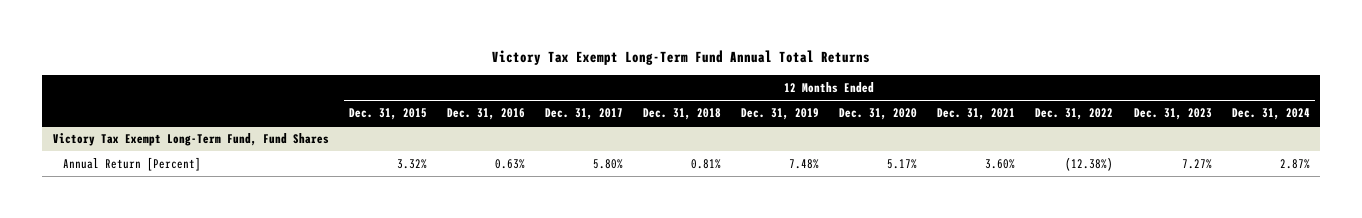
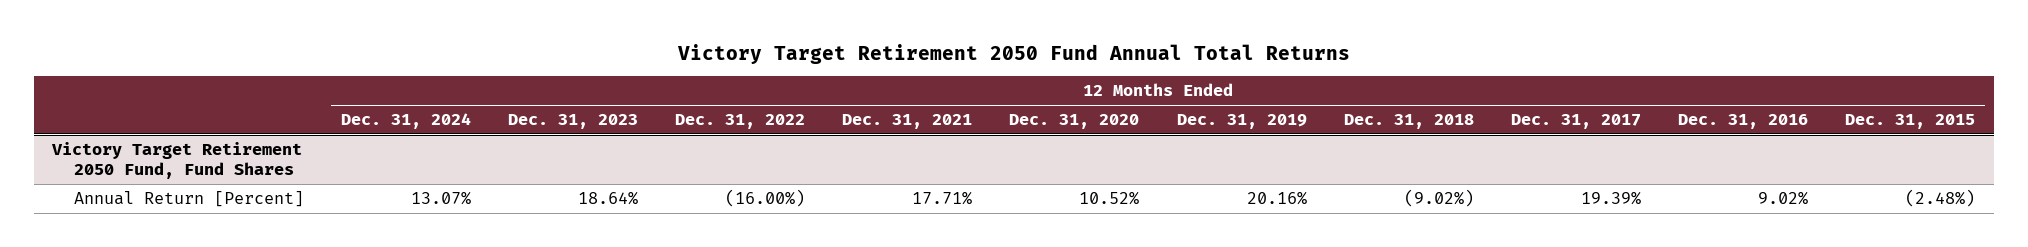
- Victory Tax Exempt Long-Term Fund Annual Total Returns
+ Victory Target Retirement 2050 Fund Annual Total Returns
- | 12 Months Ended Dec. 31, 2015 | 12 Months Ended Dec. 31, 2016 | 12 Months Ended Dec. 31, 2017 | 12 Months Ended Dec. 31, 2018 | 12 Months Ended Dec. 31, 2019 | 12 Months Ended Dec. 31, 2020 | 12 Months Ended Dec. 31, 2021 | 12 Months Ended Dec. 31, 2022 | 12 Months Ended Dec. 31, 2023 | 12 Months Ended Dec. 31, 2024
+ | 12 Months Ended Dec. 31, 2024 | 12 Months Ended Dec. 31, 2023 | 12 Months Ended Dec. 31, 2022 | 12 Months Ended Dec. 31, 2021 | 12 Months Ended Dec. 31, 2020 | 12 Months Ended Dec. 31, 2019 | 12 Months Ended Dec. 31, 2018 | 12 Months Ended Dec. 31, 2017 | 12 Months Ended Dec. 31, 2016 | 12 Months Ended Dec. 31, 2015
- Victory Tax Exempt Long-Term Fund, Fund Shares
- Annual Return [Percent] | 3.32% | 0.63% | 5.80% | 0.81% | 7.48% | 5.17% | 3.60% | (12.38%) | 7.27% | 2.87%
+ Victory Target Retirement 2050 Fund, Fund Shares
+ Annual Return [Percent] | 13.07% | 18.64% | (16.00%) | 17.71% | 10.52% | 20.16% | (9.02%) | 19.39% | 9.02% | (2.48%)

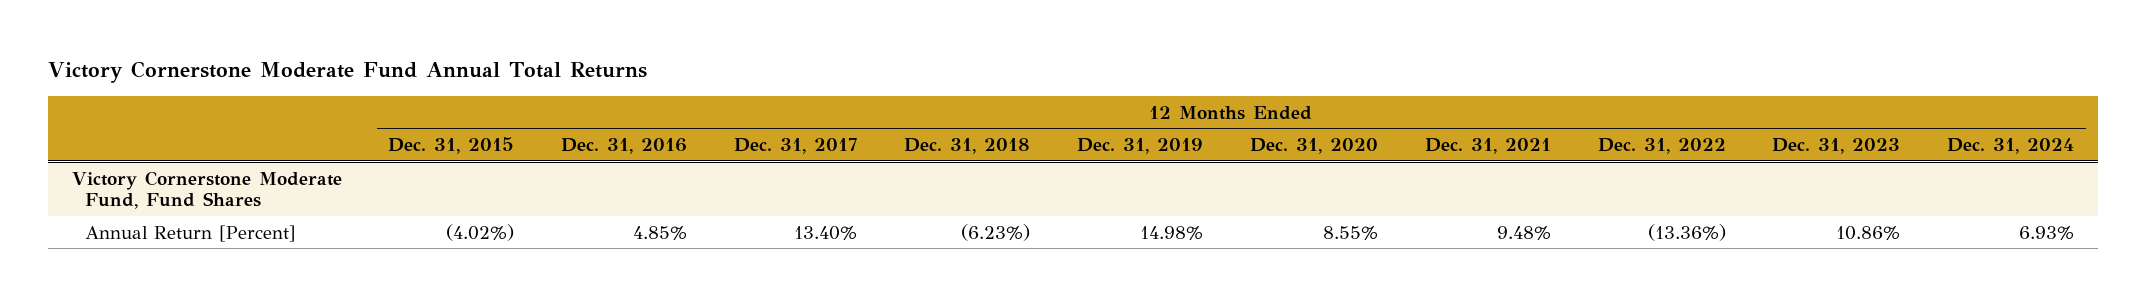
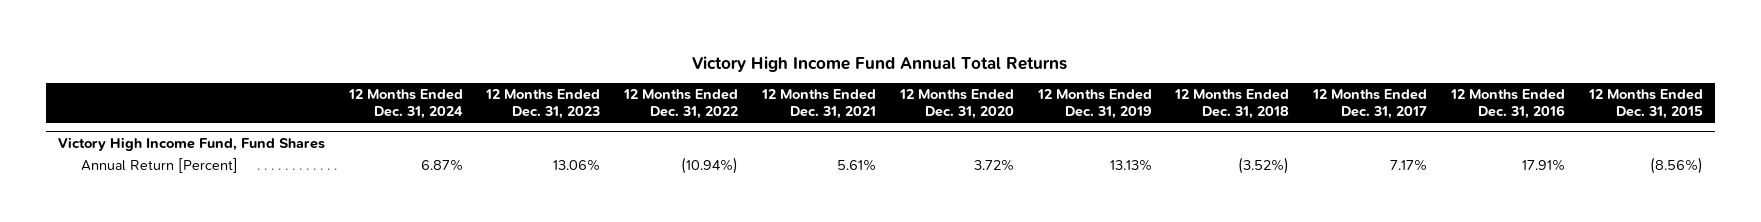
- Victory Cornerstone Moderate Fund Annual Total Returns
+ Victory High Income Fund Annual Total Returns
- | 12 Months Ended Dec. 31, 2015 | 12 Months Ended Dec. 31, 2016 | 12 Months Ended Dec. 31, 2017 | 12 Months Ended Dec. 31, 2018 | 12 Months Ended Dec. 31, 2019 | 12 Months Ended Dec. 31, 2020 | 12 Months Ended Dec. 31, 2021 | 12 Months Ended Dec. 31, 2022 | 12 Months Ended Dec. 31, 2023 | 12 Months Ended Dec. 31, 2024
+ | 12 Months Ended Dec. 31, 2024 | 12 Months Ended Dec. 31, 2023 | 12 Months Ended Dec. 31, 2022 | 12 Months Ended Dec. 31, 2021 | 12 Months Ended Dec. 31, 2020 | 12 Months Ended Dec. 31, 2019 | 12 Months Ended Dec. 31, 2018 | 12 Months Ended Dec. 31, 2017 | 12 Months Ended Dec. 31, 2016 | 12 Months Ended Dec. 31, 2015
- Victory Cornerstone Moderate Fund, Fund Shares
- Annual Return [Percent] | (4.02%) | 4.85% | 13.40% | (6.23%) | 14.98% | 8.55% | 9.48% | (13.36%) | 10.86% | 6.93%
+ Victory High Income Fund, Fund Shares
+ Annual Return [Percent] | 6.87% | 13.06% | (10.94%) | 5.61% | 3.72% | 13.13% | (3.52%) | 7.17% | 17.91% | (8.56%)

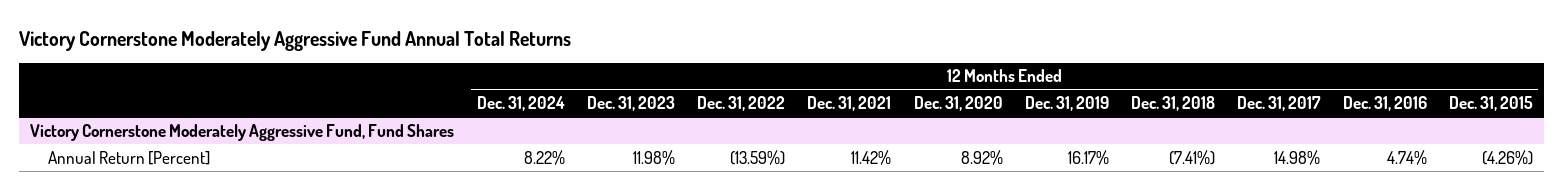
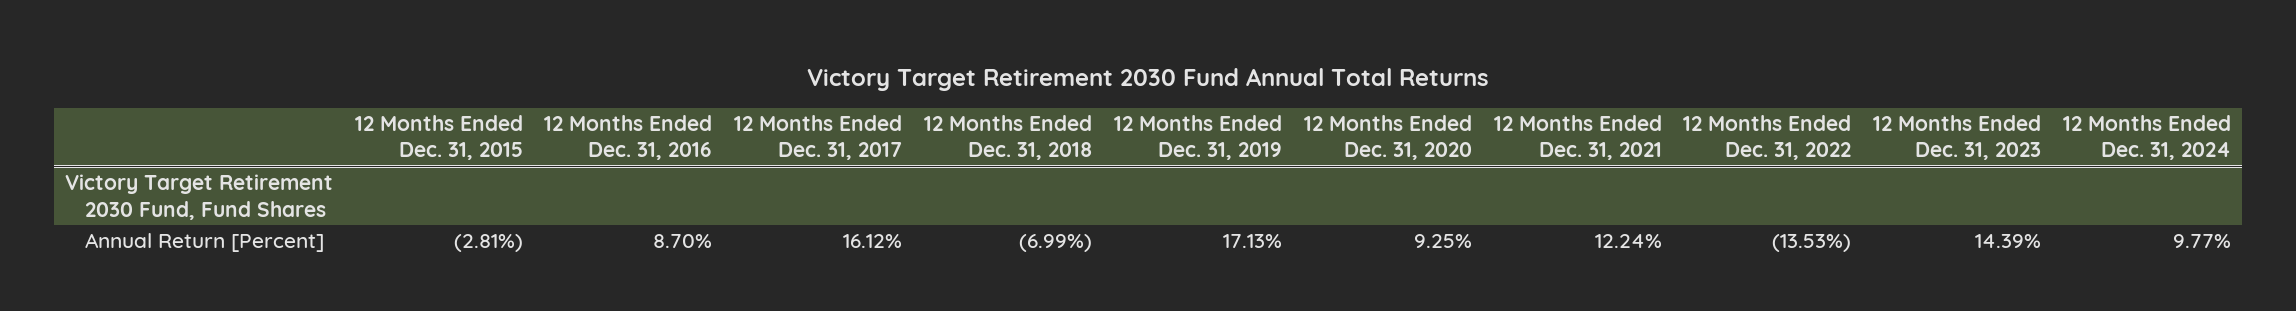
- Victory Cornerstone Moderately Aggressive Fund Annual Total Returns
+ Victory Target Retirement 2030 Fund Annual Total Returns
- | 12 Months Ended Dec. 31, 2024 | 12 Months Ended Dec. 31, 2023 | 12 Months Ended Dec. 31, 2022 | 12 Months Ended Dec. 31, 2021 | 12 Months Ended Dec. 31, 2020 | 12 Months Ended Dec. 31, 2019 | 12 Months Ended Dec. 31, 2018 | 12 Months Ended Dec. 31, 2017 | 12 Months Ended Dec. 31, 2016 | 12 Months Ended Dec. 31, 2015
+ | 12 Months Ended Dec. 31, 2015 | 12 Months Ended Dec. 31, 2016 | 12 Months Ended Dec. 31, 2017 | 12 Months Ended Dec. 31, 2018 | 12 Months Ended Dec. 31, 2019 | 12 Months Ended Dec. 31, 2020 | 12 Months Ended Dec. 31, 2021 | 12 Months Ended Dec. 31, 2022 | 12 Months Ended Dec. 31, 2023 | 12 Months Ended Dec. 31, 2024
- Victory Cornerstone Moderately Aggressive Fund, Fund Shares
- Annual Return [Percent] | 8.22% | 11.98% | (13.59%) | 11.42% | 8.92% | 16.17% | (7.41%) | 14.98% | 4.74% | (4.26%)
+ Victory Target Retirement 2030 Fund, Fund Shares
+ Annual Return [Percent] | (2.81%) | 8.70% | 16.12% | (6.99%) | 17.13% | 9.25% | 12.24% | (13.53%) | 14.39% | 9.77%

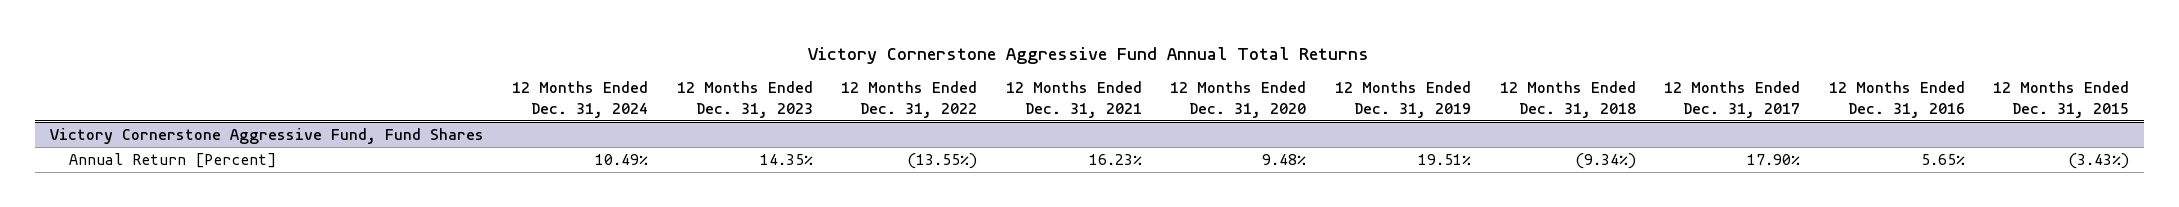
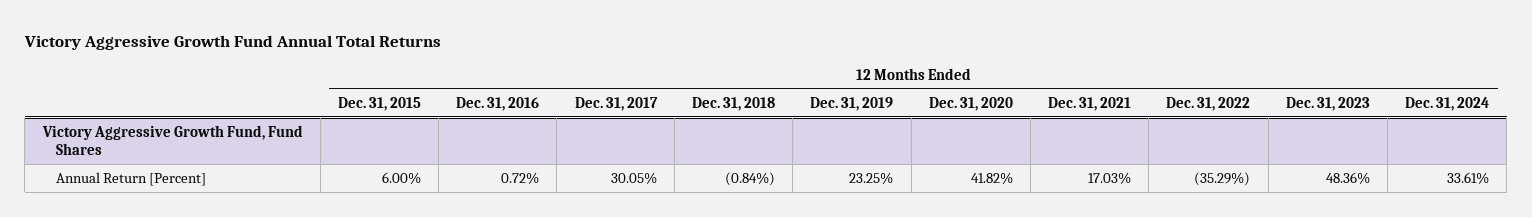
- Victory Cornerstone Aggressive Fund Annual Total Returns
+ Victory Aggressive Growth Fund Annual Total Returns
- | 12 Months Ended Dec. 31, 2024 | 12 Months Ended Dec. 31, 2023 | 12 Months Ended Dec. 31, 2022 | 12 Months Ended Dec. 31, 2021 | 12 Months Ended Dec. 31, 2020 | 12 Months Ended Dec. 31, 2019 | 12 Months Ended Dec. 31, 2018 | 12 Months Ended Dec. 31, 2017 | 12 Months Ended Dec. 31, 2016 | 12 Months Ended Dec. 31, 2015
+ | 12 Months Ended Dec. 31, 2015 | 12 Months Ended Dec. 31, 2016 | 12 Months Ended Dec. 31, 2017 | 12 Months Ended Dec. 31, 2018 | 12 Months Ended Dec. 31, 2019 | 12 Months Ended Dec. 31, 2020 | 12 Months Ended Dec. 31, 2021 | 12 Months Ended Dec. 31, 2022 | 12 Months Ended Dec. 31, 2023 | 12 Months Ended Dec. 31, 2024
- Victory Cornerstone Aggressive Fund, Fund Shares
- Annual Return [Percent] | 10.49% | 14.35% | (13.55%) | 16.23% | 9.48% | 19.51% | (9.34%) | 17.90% | 5.65% | (3.43%)
+ Victory Aggressive Growth Fund, Fund Shares
+ Annual Return [Percent] | 6.00% | 0.72% | 30.05% | (0.84%) | 23.25% | 41.82% | 17.03% | (35.29%) | 48.36% | 33.61%

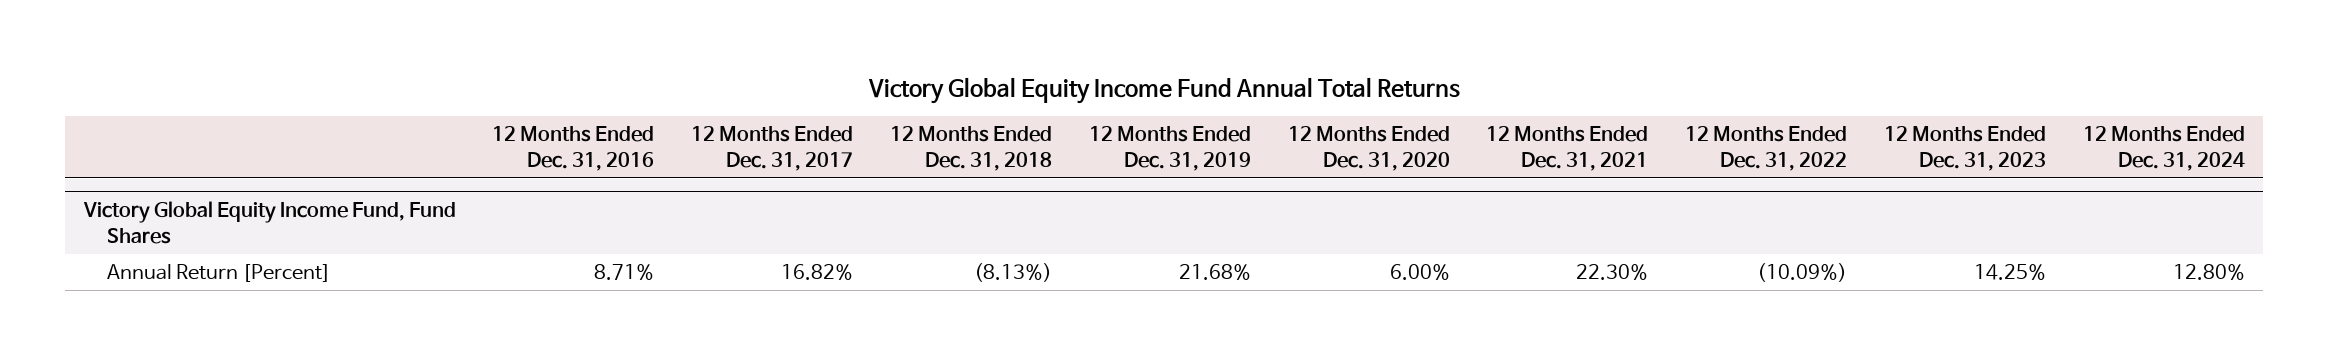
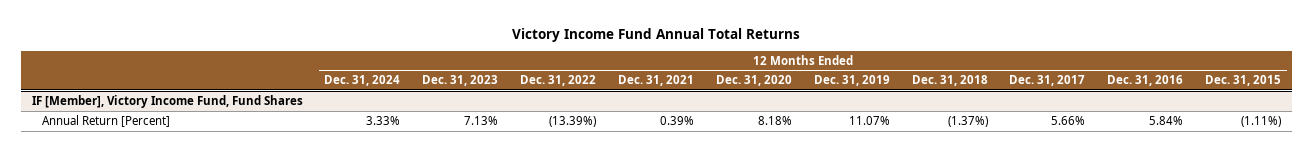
- Victory Global Equity Income Fund Annual Total Returns
+ Victory Income Fund Annual Total Returns
- | 12 Months Ended Dec. 31, 2016 | 12 Months Ended Dec. 31, 2017 | 12 Months Ended Dec. 31, 2018 | 12 Months Ended Dec. 31, 2019 | 12 Months Ended Dec. 31, 2020 | 12 Months Ended Dec. 31, 2021 | 12 Months Ended Dec. 31, 2022 | 12 Months Ended Dec. 31, 2023 | 12 Months Ended Dec. 31, 2024
+ | 12 Months Ended Dec. 31, 2024 | 12 Months Ended Dec. 31, 2023 | 12 Months Ended Dec. 31, 2022 | 12 Months Ended Dec. 31, 2021 | 12 Months Ended Dec. 31, 2020 | 12 Months Ended Dec. 31, 2019 | 12 Months Ended Dec. 31, 2018 | 12 Months Ended Dec. 31, 2017 | 12 Months Ended Dec. 31, 2016 | 12 Months Ended Dec. 31, 2015
- Victory Global Equity Income Fund, Fund Shares
- Annual Return [Percent] | 8.71% | 16.82% | (8.13%) | 21.68% | 6.00% | 22.30% | (10.09%) | 14.25% | 12.80%
+ IF [Member], Victory Income Fund, Fund Shares
+ Annual Return [Percent] | 3.33% | 7.13% | (13.39%) | 0.39% | 8.18% | 11.07% | (1.37%) | 5.66% | 5.84% | (1.11%)

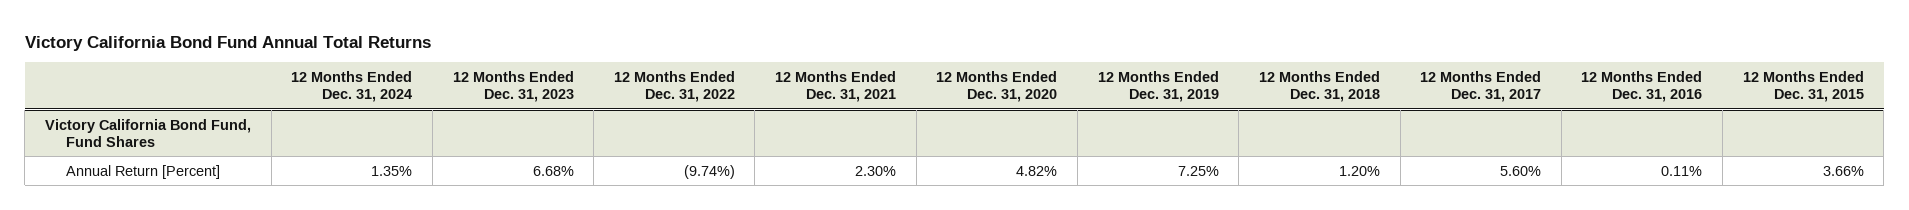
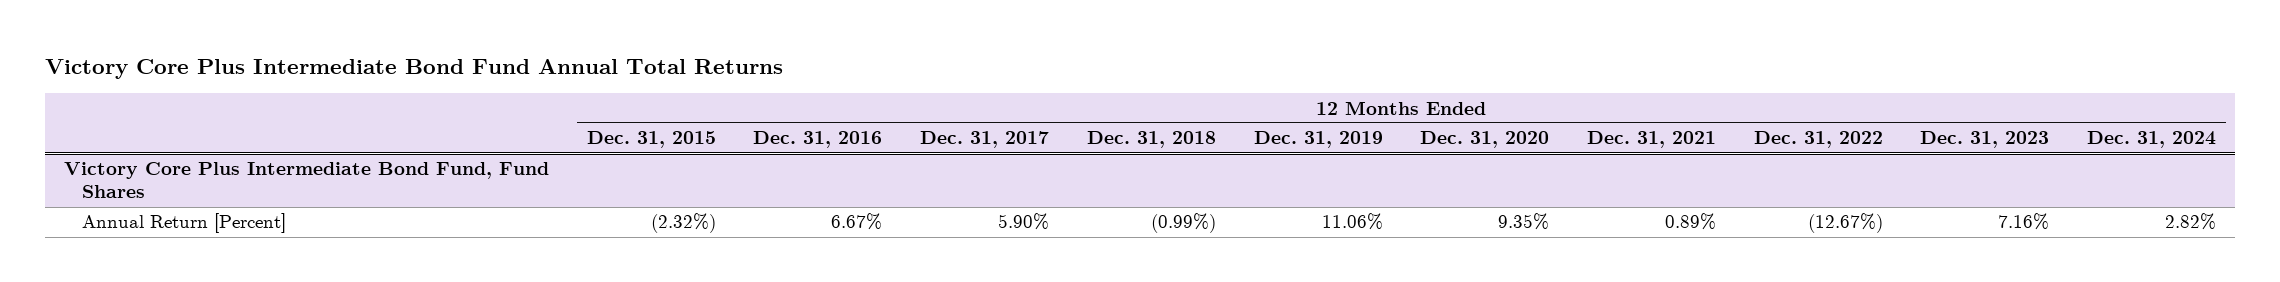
- Victory California Bond Fund Annual Total Returns
+ Victory Core Plus Intermediate Bond Fund Annual Total Returns
- | 12 Months Ended Dec. 31, 2024 | 12 Months Ended Dec. 31, 2023 | 12 Months Ended Dec. 31, 2022 | 12 Months Ended Dec. 31, 2021 | 12 Months Ended Dec. 31, 2020 | 12 Months Ended Dec. 31, 2019 | 12 Months Ended Dec. 31, 2018 | 12 Months Ended Dec. 31, 2017 | 12 Months Ended Dec. 31, 2016 | 12 Months Ended Dec. 31, 2015
+ | 12 Months Ended Dec. 31, 2015 | 12 Months Ended Dec. 31, 2016 | 12 Months Ended Dec. 31, 2017 | 12 Months Ended Dec. 31, 2018 | 12 Months Ended Dec. 31, 2019 | 12 Months Ended Dec. 31, 2020 | 12 Months Ended Dec. 31, 2021 | 12 Months Ended Dec. 31, 2022 | 12 Months Ended Dec. 31, 2023 | 12 Months Ended Dec. 31, 2024
- Victory California Bond Fund, Fund Shares
- Annual Return [Percent] | 1.35% | 6.68% | (9.74%) | 2.30% | 4.82% | 7.25% | 1.20% | 5.60% | 0.11% | 3.66%
+ Victory Core Plus Intermediate Bond Fund, Fund Shares
+ Annual Return [Percent] | (2.32%) | 6.67% | 5.90% | (0.99%) | 11.06% | 9.35% | 0.89% | (12.67%) | 7.16% | 2.82%

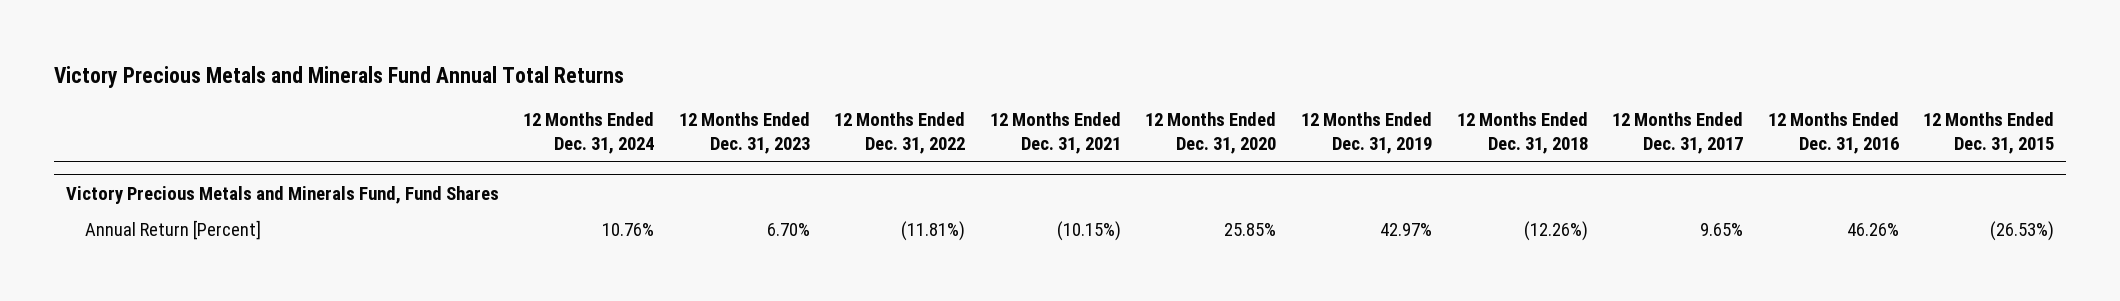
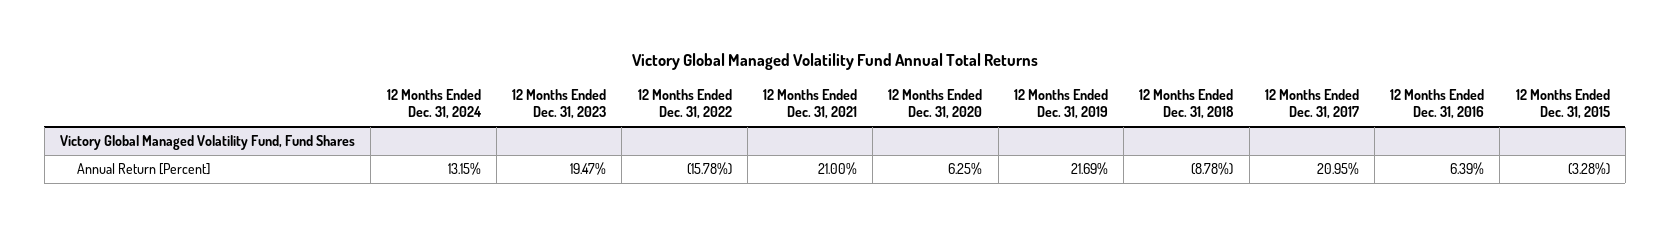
- Victory Precious Metals and Minerals Fund Annual Total Returns
+ Victory Global Managed Volatility Fund Annual Total Returns
- Victory Precious Metals and Minerals Fund, Fund Shares
- Annual Return [Percent] | 10.76% | 6.70% | (11.81%) | (10.15%) | 25.85% | 42.97% | (12.26%) | 9.65% | 46.26% | (26.53%)
+ Victory Global Managed Volatility Fund, Fund Shares
+ Annual Return [Percent] | 13.15% | 19.47% | (15.78%) | 21.00% | 6.25% | 21.69% | (8.78%) | 20.95% | 6.39% | (3.28%)

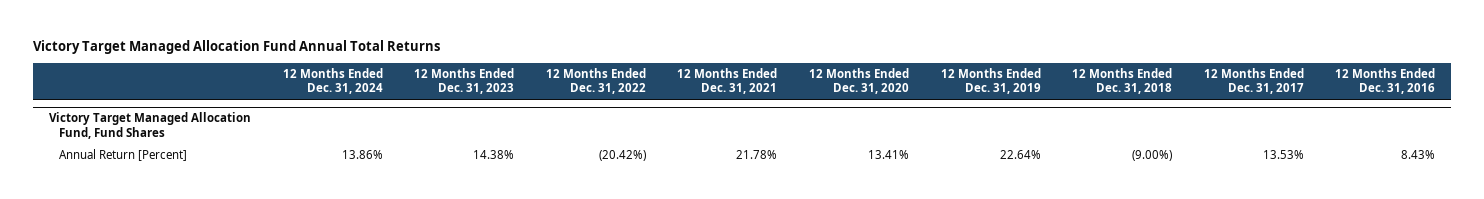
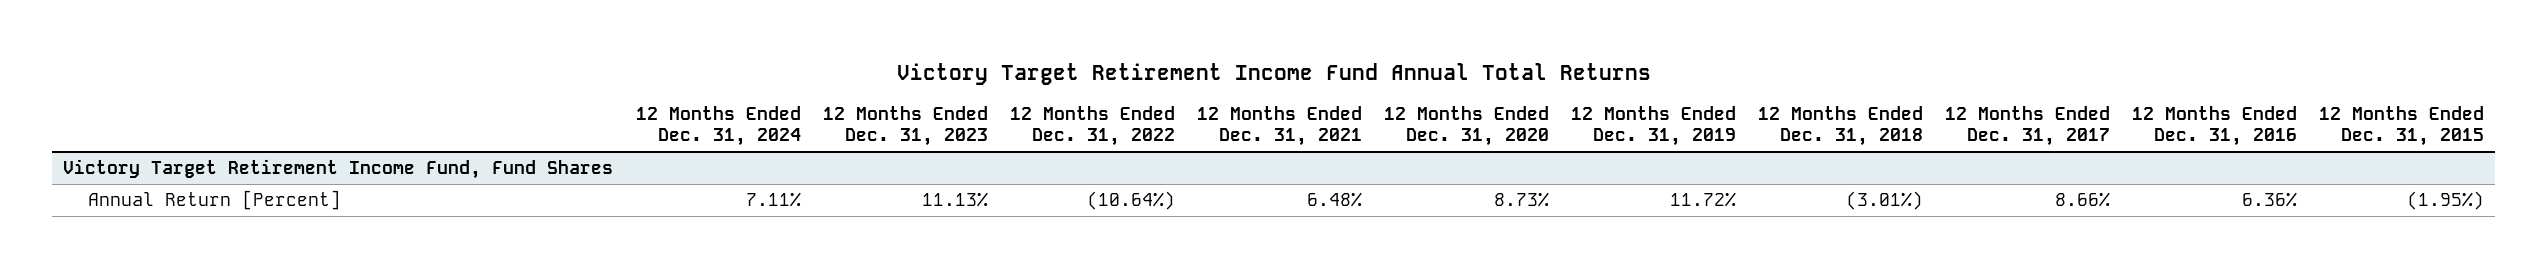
- Victory Target Managed Allocation Fund Annual Total Returns
+ Victory Target Retirement Income Fund Annual Total Returns
- | 12 Months Ended Dec. 31, 2024 | 12 Months Ended Dec. 31, 2023 | 12 Months Ended Dec. 31, 2022 | 12 Months Ended Dec. 31, 2021 | 12 Months Ended Dec. 31, 2020 | 12 Months Ended Dec. 31, 2019 | 12 Months Ended Dec. 31, 2018 | 12 Months Ended Dec. 31, 2017 | 12 Months Ended Dec. 31, 2016
+ | 12 Months Ended Dec. 31, 2024 | 12 Months Ended Dec. 31, 2023 | 12 Months Ended Dec. 31, 2022 | 12 Months Ended Dec. 31, 2021 | 12 Months Ended Dec. 31, 2020 | 12 Months Ended Dec. 31, 2019 | 12 Months Ended Dec. 31, 2018 | 12 Months Ended Dec. 31, 2017 | 12 Months Ended Dec. 31, 2016 | 12 Months Ended Dec. 31, 2015
- Victory Target Managed Allocation Fund, Fund Shares
- Annual Return [Percent] | 13.86% | 14.38% | (20.42%) | 21.78% | 13.41% | 22.64% | (9.00%) | 13.53% | 8.43%
+ Victory Target Retirement Income Fund, Fund Shares
+ Annual Return [Percent] | 7.11% | 11.13% | (10.64%) | 6.48% | 8.73% | 11.72% | (3.01%) | 8.66% | 6.36% | (1.95%)

